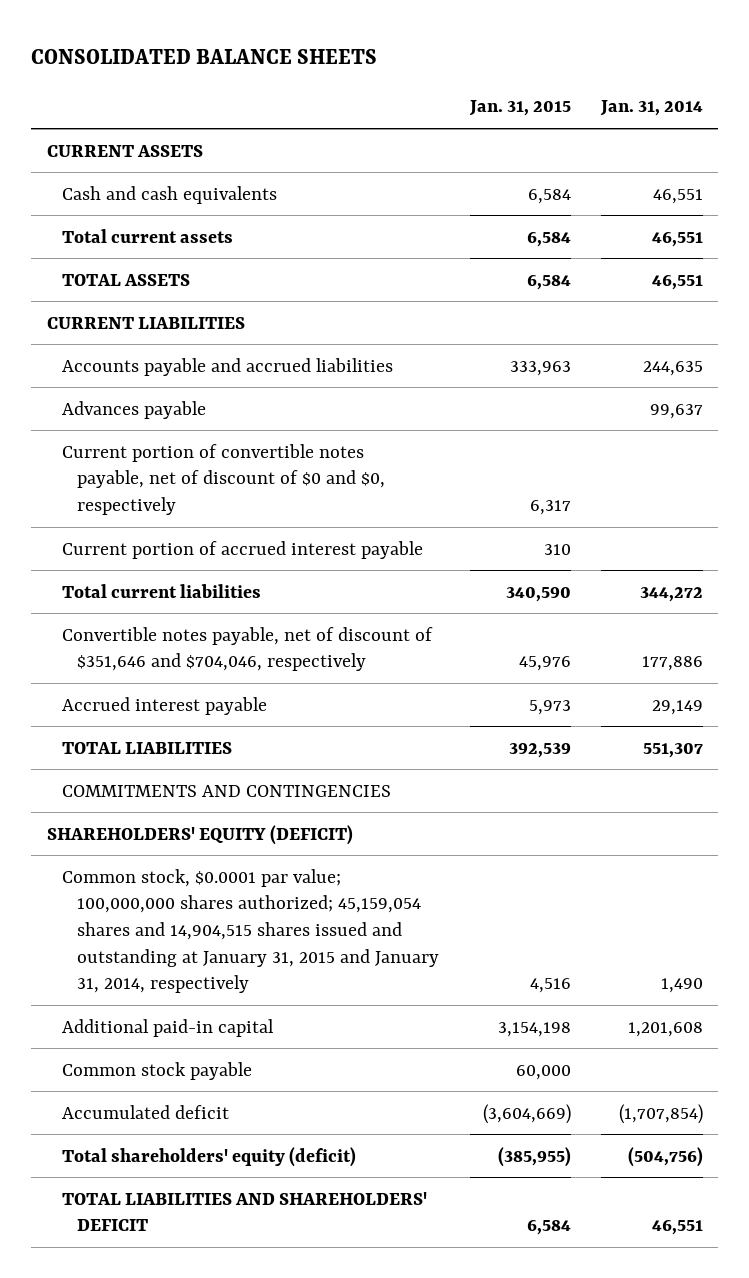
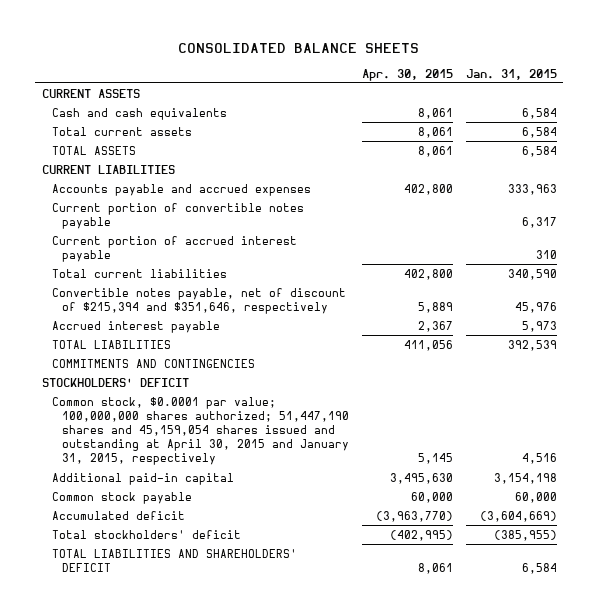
- | Jan. 31, 2015 | Jan. 31, 2014
+ | Apr. 30, 2015 | Jan. 31, 2015
- Accounts payable and accrued liabilities | 333,963 | 244,635
- Advances payable | | 99,637
- Current portion of convertible notes payable, net of discount of $0 and $0, respectively | 6,317 |
+ Accounts payable and accrued expenses | 402,800 | 333,963
+ Current portion of convertible notes payable | | 6,317
- Convertible notes payable, net of discount of $351,646 and $704,046, respectively | 45,976 | 177,886
+ Convertible notes payable, net of discount of $215,394 and $351,646, respectively | 5,889 | 45,976
- SHAREHOLDERS' EQUITY (DEFICIT)
- Common stock, $0.0001 par value; 100,000,000 shares authorized; 45,159,054 shares and 14,904,515 shares issued and outstanding at January 31, 2015 and January 31, 2014, respectively | 4,516 | 1,490
+ STOCKHOLDERS' DEFICIT
+ Common stock, $0.0001 par value; 100,000,000 shares authorized; 51,447,190 shares and 45,159,054 shares issued and outstanding at April 30, 2015 and January 31, 2015, respectively | 5,145 | 4,516
- Total shareholders' equity (deficit) | (385,955) | (504,756)
+ Total stockholders' deficit | (402,995) | (385,955)

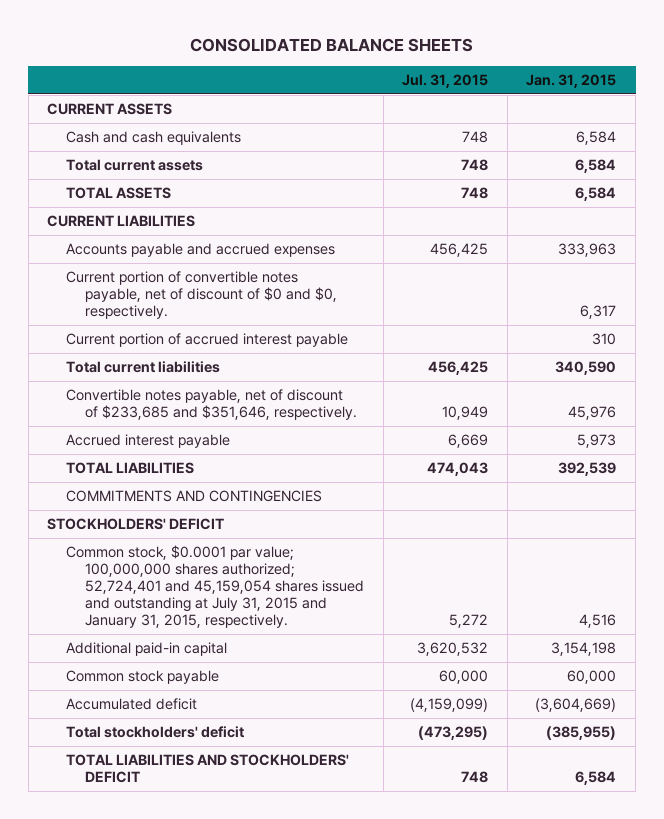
- | Apr. 30, 2015 | Jan. 31, 2015
+ | Jul. 31, 2015 | Jan. 31, 2015
- Current portion of convertible notes payable | | 6,317
+ Current portion of convertible notes payable, net of discount of $0 and $0, respectively. | | 6,317
- Convertible notes payable, net of discount of $215,394 and $351,646, respectively | 5,889 | 45,976
+ Convertible notes payable, net of discount of $233,685 and $351,646, respectively. | 10,949 | 45,976
- Common stock, $0.0001 par value; 100,000,000 shares authorized; 51,447,190 shares and 45,159,054 shares issued and outstanding at April 30, 2015 and January 31, 2015, respectively | 5,145 | 4,516
+ Common stock, $0.0001 par value; 100,000,000 shares authorized; 52,724,401 and 45,159,054 shares issued and outstanding at July 31, 2015 and January 31, 2015, respectively. | 5,272 | 4,516
- TOTAL LIABILITIES AND SHAREHOLDERS' DEFICIT | 8,061 | 6,584
+ TOTAL LIABILITIES AND STOCKHOLDERS' DEFICIT | 748 | 6,584

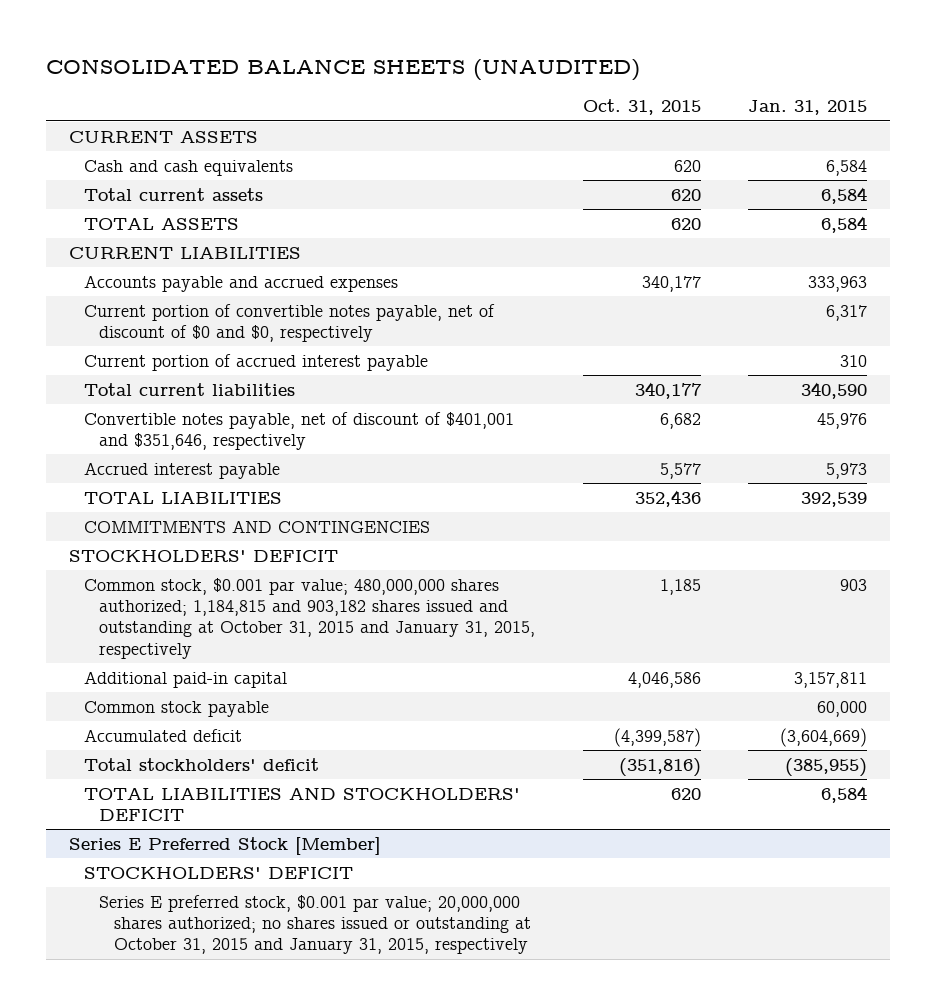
- CONSOLIDATED BALANCE SHEETS
+ CONSOLIDATED BALANCE SHEETS (UNAUDITED)
- | Jul. 31, 2015 | Jan. 31, 2015
+ | Oct. 31, 2015 | Jan. 31, 2015
- Current portion of convertible notes payable, net of discount of $0 and $0, respectively. | | 6,317
+ Current portion of convertible notes payable, net of discount of $0 and $0, respectively | | 6,317
- Convertible notes payable, net of discount of $233,685 and $351,646, respectively. | 10,949 | 45,976
+ Convertible notes payable, net of discount of $401,001 and $351,646, respectively | 6,682 | 45,976
- Common stock, $0.0001 par value; 100,000,000 shares authorized; 52,724,401 and 45,159,054 shares issued and outstanding at July 31, 2015 and January 31, 2015, respectively. | 5,272 | 4,516
- Additional paid-in capital | 3,620,532 | 3,154,198
+ Common stock, $0.001 par value; 480,000,000 shares authorized; 1,184,815 and 903,182 shares issued and outstanding at October 31, 2015 and January 31, 2015, respectively | 1,185 | 903
+ Additional paid-in capital | 4,046,586 | 3,157,811
+ Series E Preferred Stock [Member]
+ STOCKHOLDERS' DEFICIT
+ Series E preferred stock, $0.001 par value; 20,000,000 shares authorized; no shares issued or outstanding at October 31, 2015 and January 31, 2015, respectively

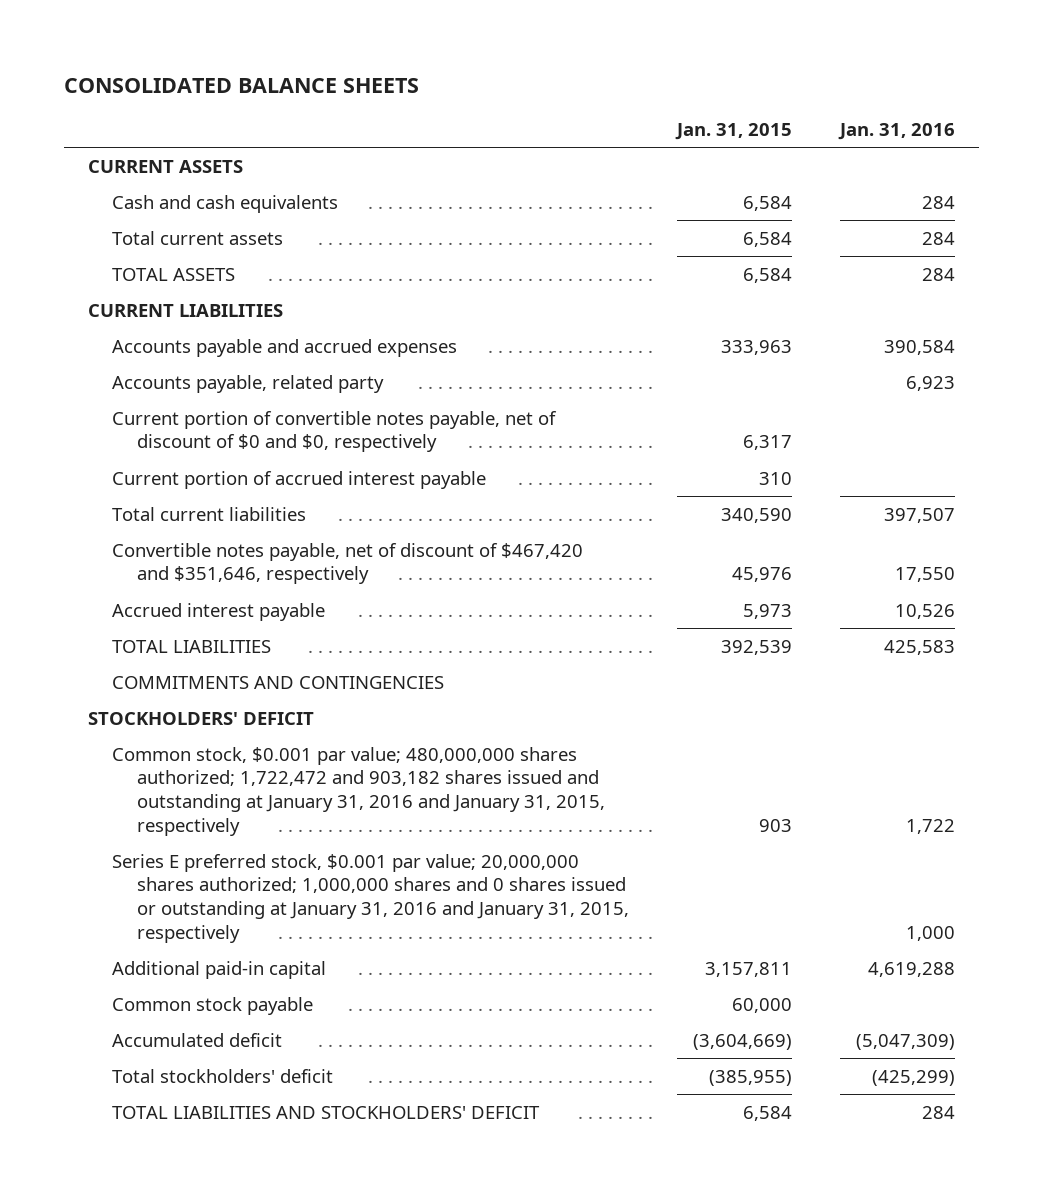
- CONSOLIDATED BALANCE SHEETS (UNAUDITED)
+ CONSOLIDATED BALANCE SHEETS
- | Oct. 31, 2015 | Jan. 31, 2015
+ | Jan. 31, 2015 | Jan. 31, 2016
+ Accounts payable, related party | | 6,923
- Convertible notes payable, net of discount of $401,001 and $351,646, respectively | 6,682 | 45,976
+ Convertible notes payable, net of discount of $467,420 and $351,646, respectively | 45,976 | 17,550
- Common stock, $0.001 par value; 480,000,000 shares authorized; 1,184,815 and 903,182 shares issued and outstanding at October 31, 2015 and January 31, 2015, respectively | 1,185 | 903
+ Common stock, $0.001 par value; 480,000,000 shares authorized; 1,722,472 and 903,182 shares issued and outstanding at January 31, 2016 and January 31, 2015, respectively | 903 | 1,722
+ Series E preferred stock, $0.001 par value; 20,000,000 shares authorized; 1,000,000 shares and 0 shares issued or outstanding at January 31, 2016 and January 31, 2015, respectively | | 1,000
- Series E Preferred Stock [Member]
- STOCKHOLDERS' DEFICIT
- Series E preferred stock, $0.001 par value; 20,000,000 shares authorized; no shares issued or outstanding at October 31, 2015 and January 31, 2015, respectively

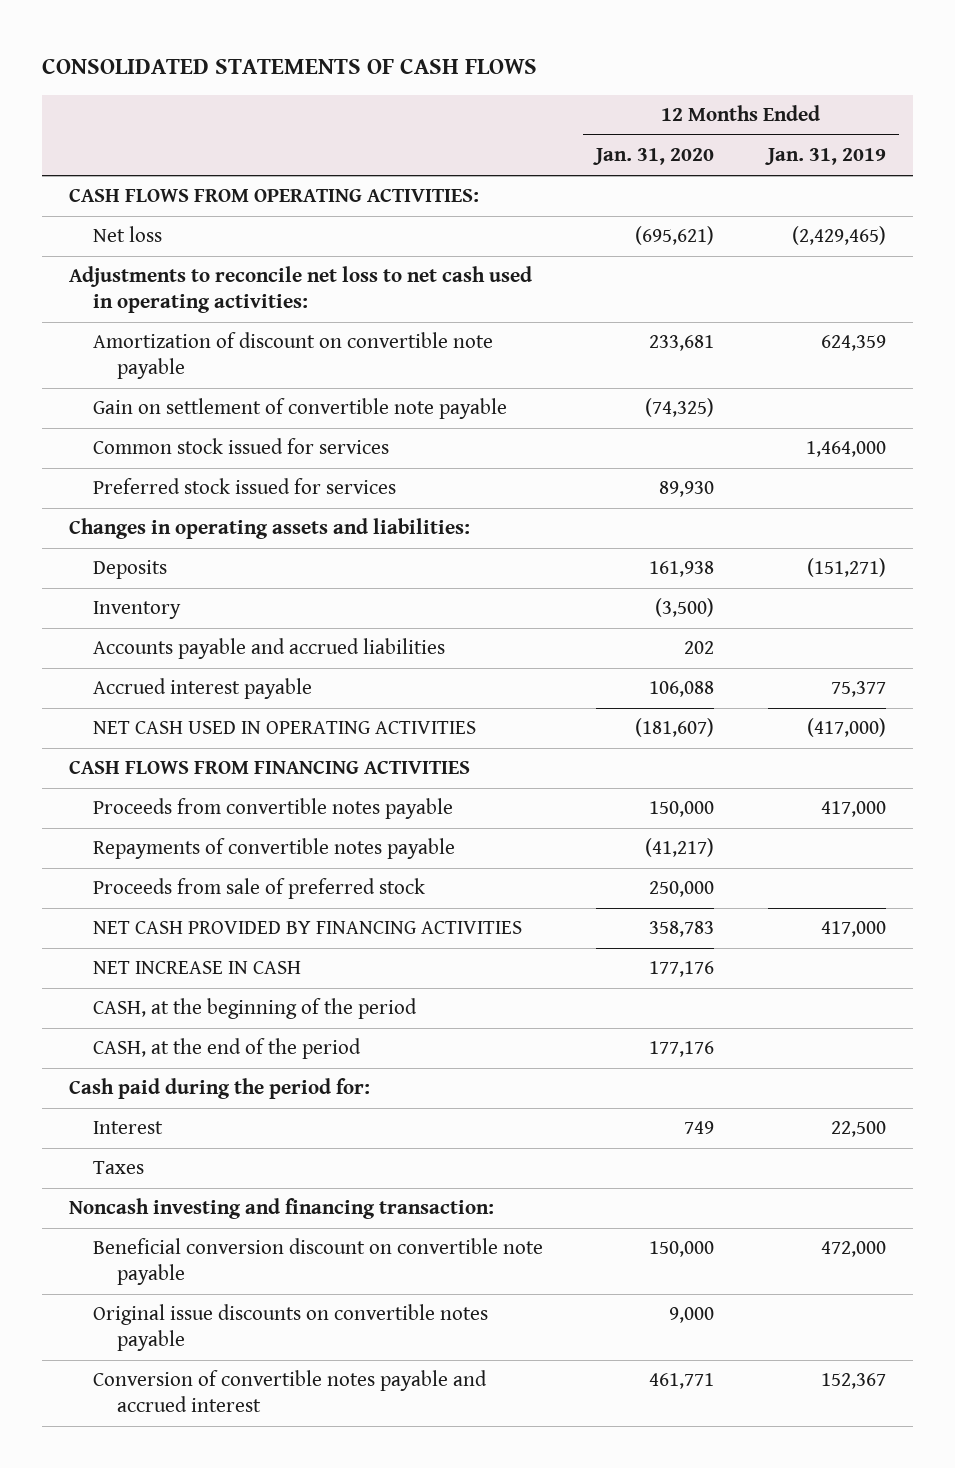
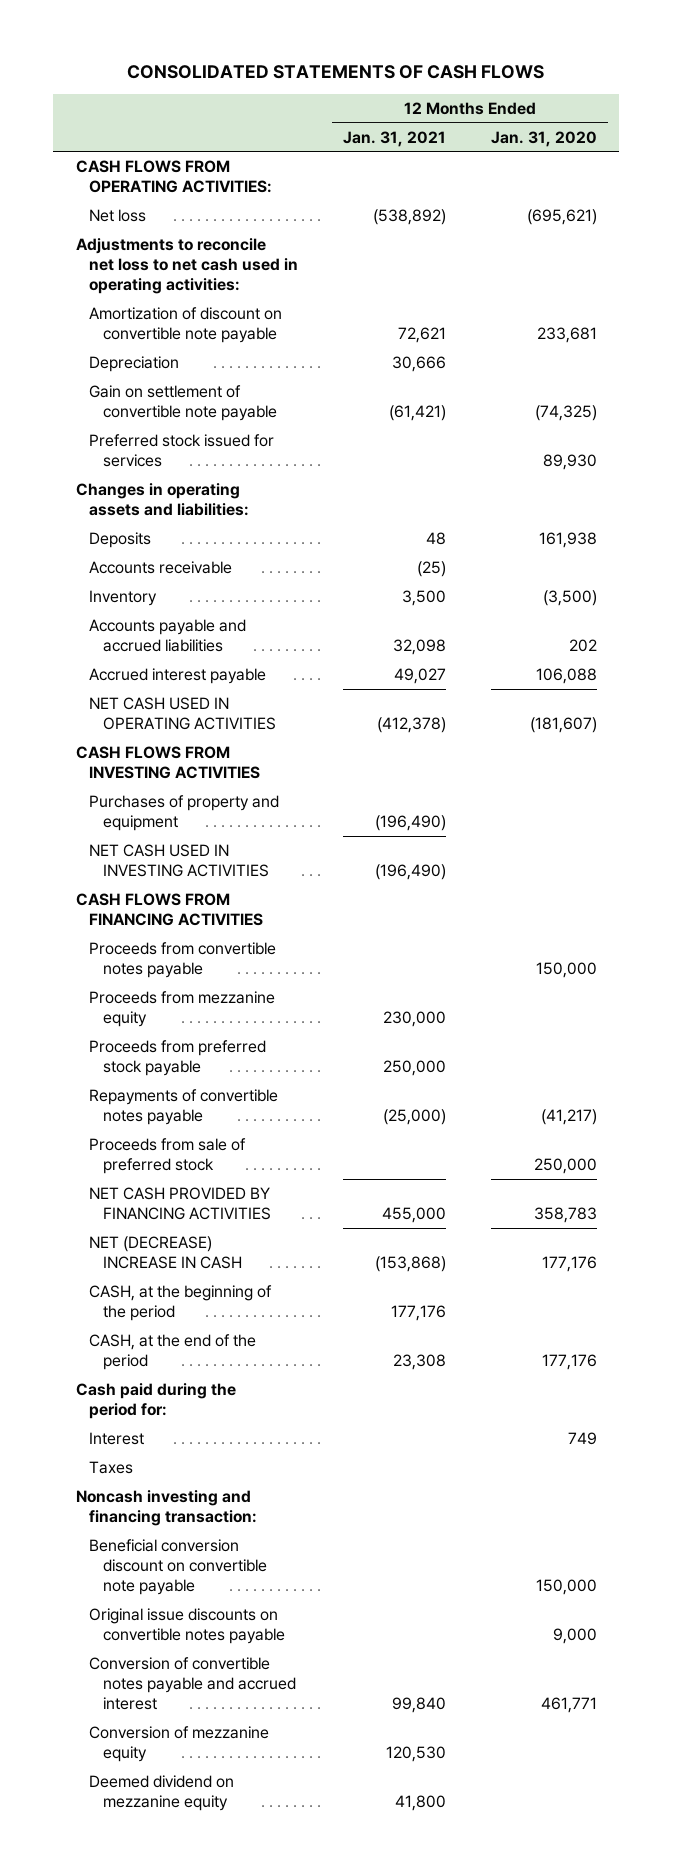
- | 12 Months Ended Jan. 31, 2020 | 12 Months Ended Jan. 31, 2019
+ | 12 Months Ended Jan. 31, 2021 | 12 Months Ended Jan. 31, 2020
+ Depreciation | 30,666 |
- Common stock issued for services | | 1,464,000
+ Accounts receivable | (25) |
+ CASH FLOWS FROM INVESTING ACTIVITIES
+ Purchases of property and equipment | (196,490) |
+ NET CASH USED IN INVESTING ACTIVITIES | (196,490) |
+ Proceeds from mezzanine equity | 230,000 |
+ Proceeds from preferred stock payable | 250,000 |
- NET INCREASE IN CASH | 177,176 |
+ NET (DECREASE) INCREASE IN CASH | (153,868) | 177,176
+ Conversion of mezzanine equity | 120,530 |
+ Deemed dividend on mezzanine equity | 41,800 |

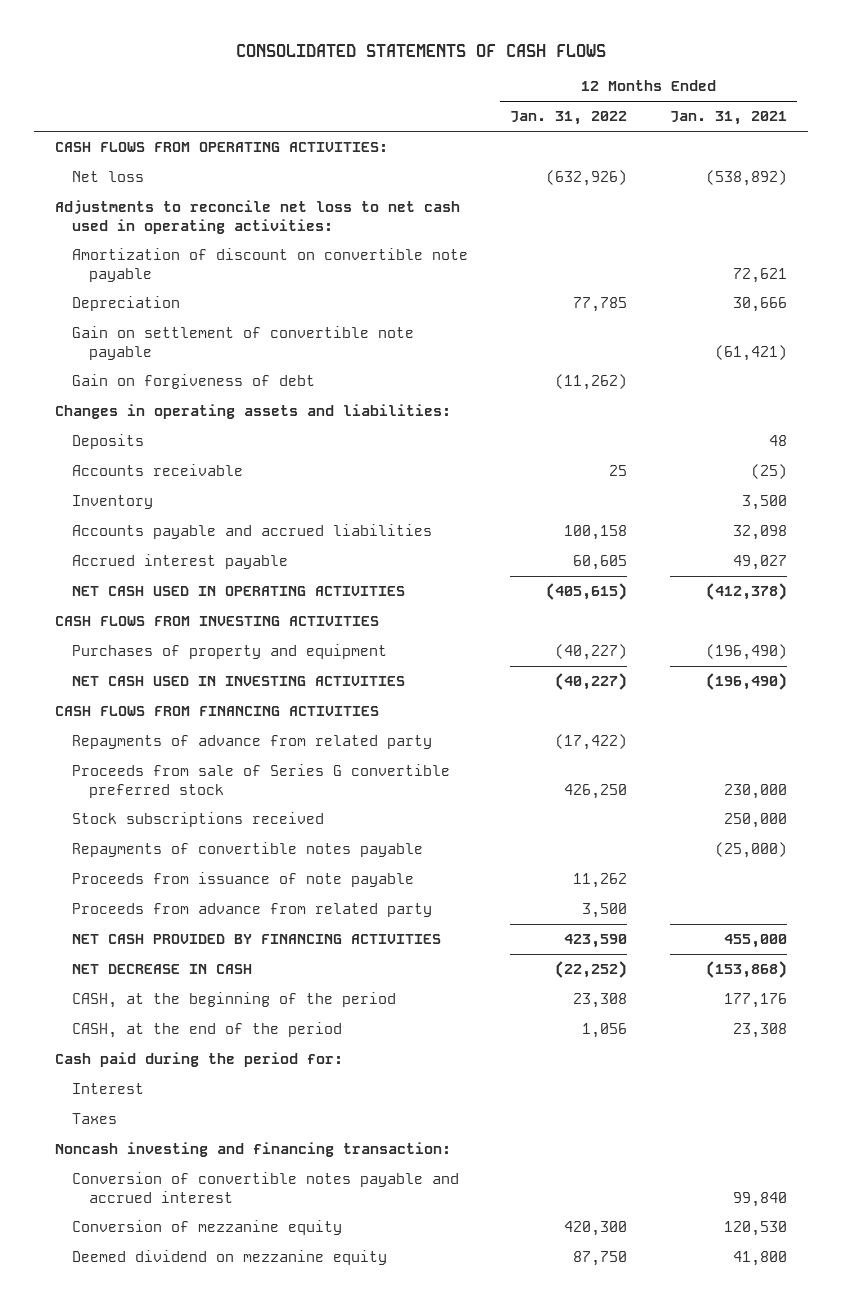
- | 12 Months Ended Jan. 31, 2021 | 12 Months Ended Jan. 31, 2020
+ | 12 Months Ended Jan. 31, 2022 | 12 Months Ended Jan. 31, 2021
- Preferred stock issued for services | | 89,930
+ Gain on forgiveness of debt | (11,262) |
- Proceeds from convertible notes payable | | 150,000
- Proceeds from mezzanine equity | 230,000 |
- Proceeds from preferred stock payable | 250,000 |
+ Repayments of advance from related party | (17,422) |
+ Proceeds from sale of Series G convertible preferred stock | 426,250 | 230,000
+ Stock subscriptions received | | 250,000
- Proceeds from sale of preferred stock | | 250,000
+ Proceeds from issuance of note payable | 11,262 |
+ Proceeds from advance from related party | 3,500 |
- NET (DECREASE) INCREASE IN CASH | (153,868) | 177,176
+ NET DECREASE IN CASH | (22,252) | (153,868)
- Beneficial conversion discount on convertible note payable | | 150,000
- Original issue discounts on convertible notes payable | | 9,000

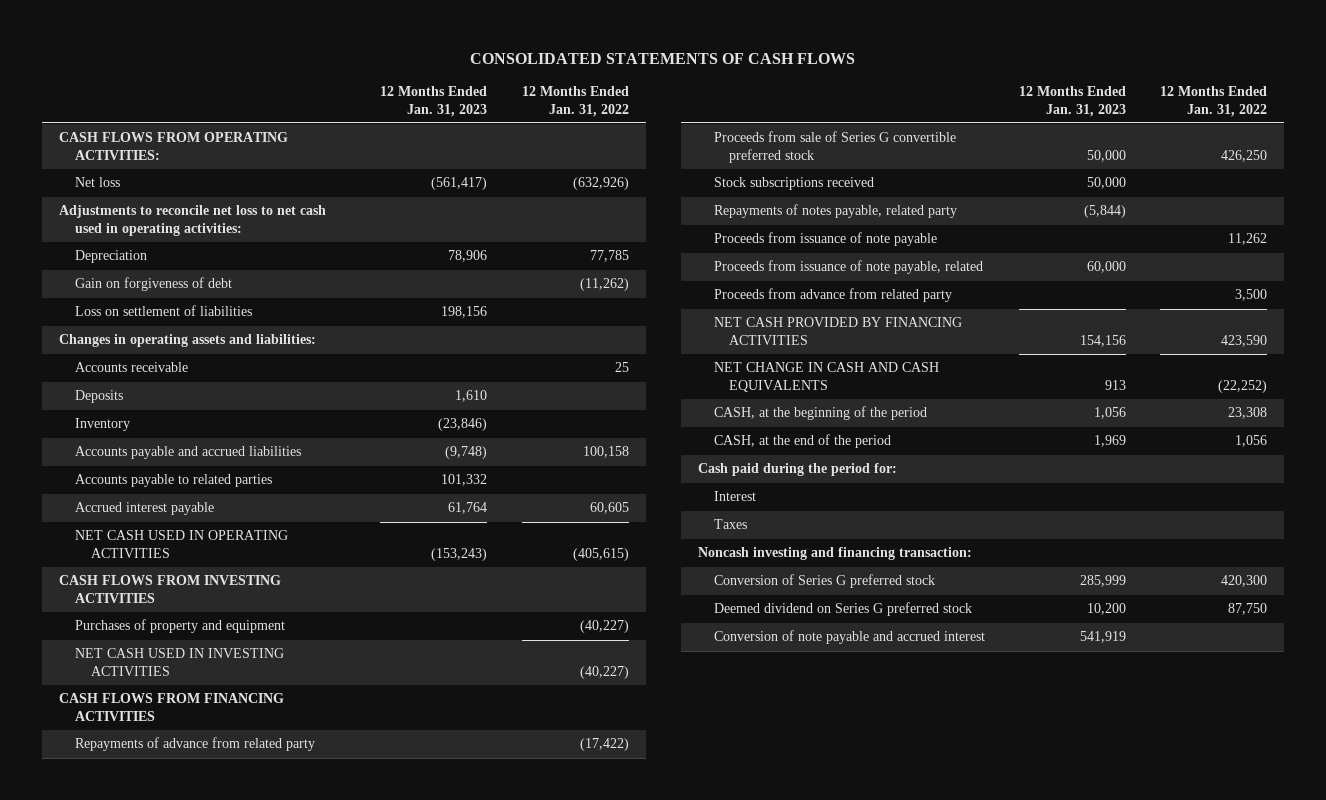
- | 12 Months Ended Jan. 31, 2022 | 12 Months Ended Jan. 31, 2021
+ | 12 Months Ended Jan. 31, 2023 | 12 Months Ended Jan. 31, 2022
- Amortization of discount on convertible note payable | | 72,621
- Gain on settlement of convertible note payable | | (61,421)
+ Loss on settlement of liabilities | 198,156 |
moved down: Deposits | 1,610 |
+ Accounts payable to related parties | 101,332 |
- Repayments of convertible notes payable | | (25,000)
+ Repayments of notes payable, related party | (5,844) |
+ Proceeds from issuance of note payable, related | 60,000 |
- NET DECREASE IN CASH | (22,252) | (153,868)
+ NET CHANGE IN CASH AND CASH EQUIVALENTS | 913 | (22,252)
- Conversion of convertible notes payable and accrued interest | | 99,840
- Conversion of mezzanine equity | 420,300 | 120,530
- Deemed dividend on mezzanine equity | 87,750 | 41,800
+ Conversion of Series G preferred stock | 285,999 | 420,300
+ Deemed dividend on Series G preferred stock | 10,200 | 87,750
+ Conversion of note payable and accrued interest | 541,919 |

